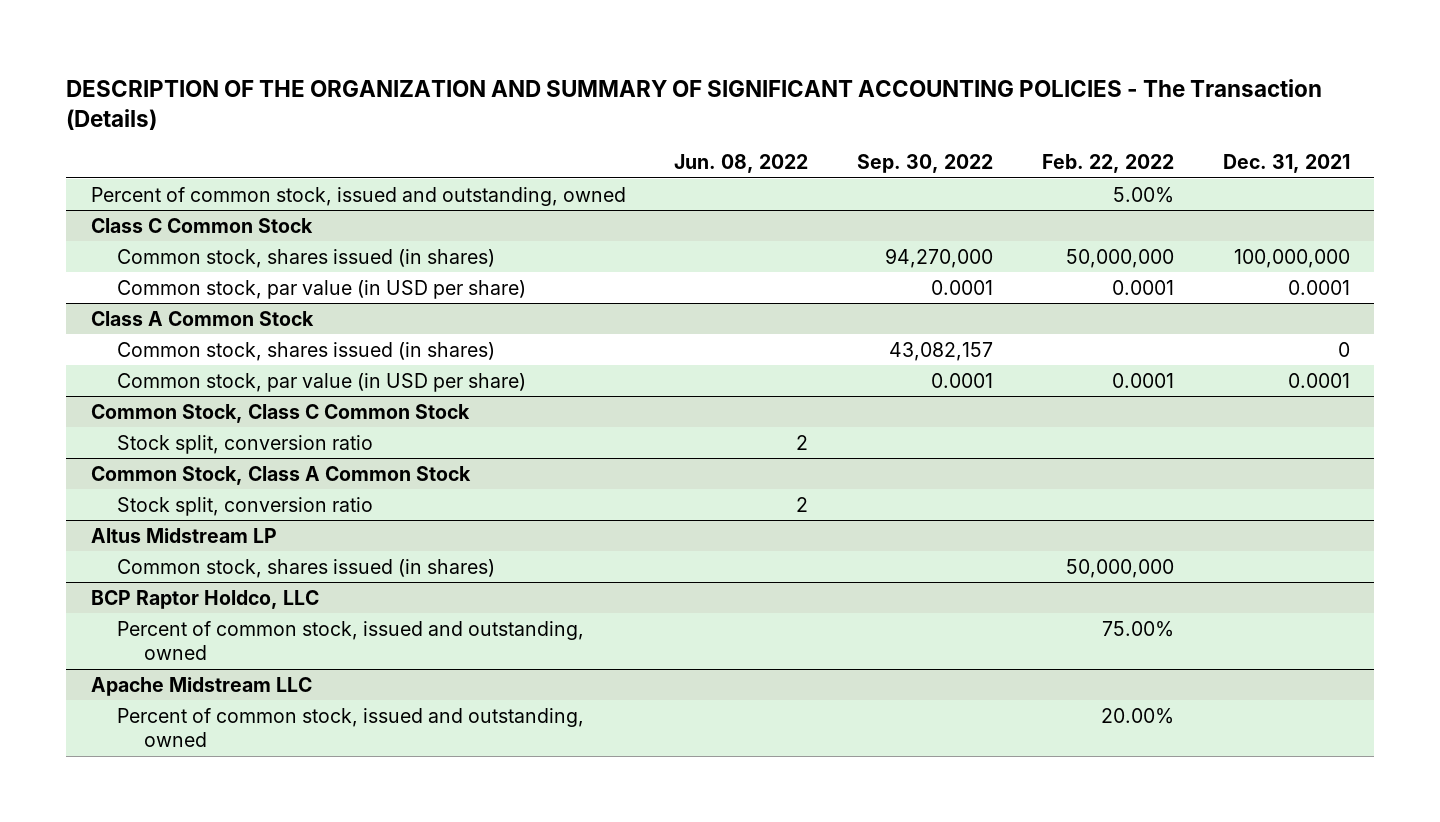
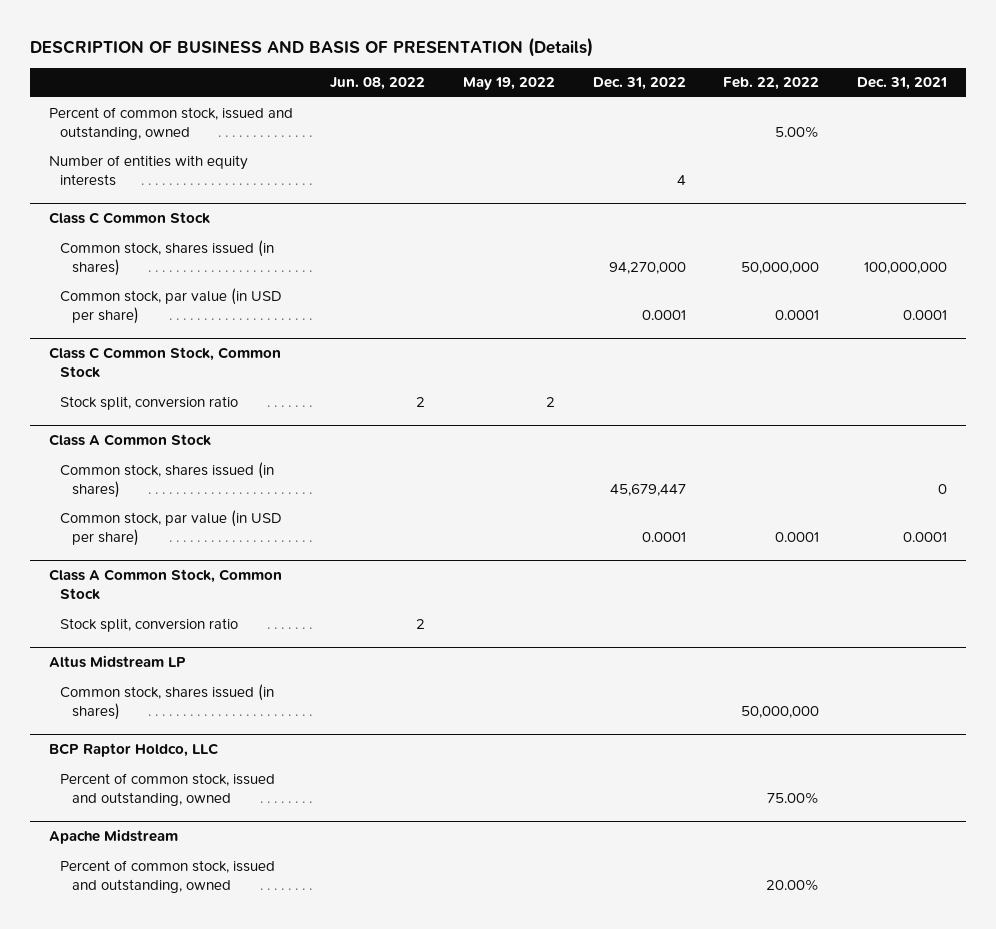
- DESCRIPTION OF THE ORGANIZATION AND SUMMARY OF SIGNIFICANT ACCOUNTING POLICIES - The Transaction (Details)
+ DESCRIPTION OF BUSINESS AND BASIS OF PRESENTATION (Details)
- | Jun. 08, 2022 | Sep. 30, 2022 | Feb. 22, 2022 | Dec. 31, 2021
+ | Jun. 08, 2022 | May 19, 2022 | Dec. 31, 2022 | Feb. 22, 2022 | Dec. 31, 2021
+ Number of entities with equity interests | | | 4 | |
+ Class C Common Stock, Common Stock
+ Stock split, conversion ratio | 2 | 2 | | |
- Common Stock, Class C Common Stock
- Stock split, conversion ratio | 2 | | |
- Common Stock, Class A Common Stock
+ Class A Common Stock, Common Stock
- Apache Midstream LLC
+ Apache Midstream

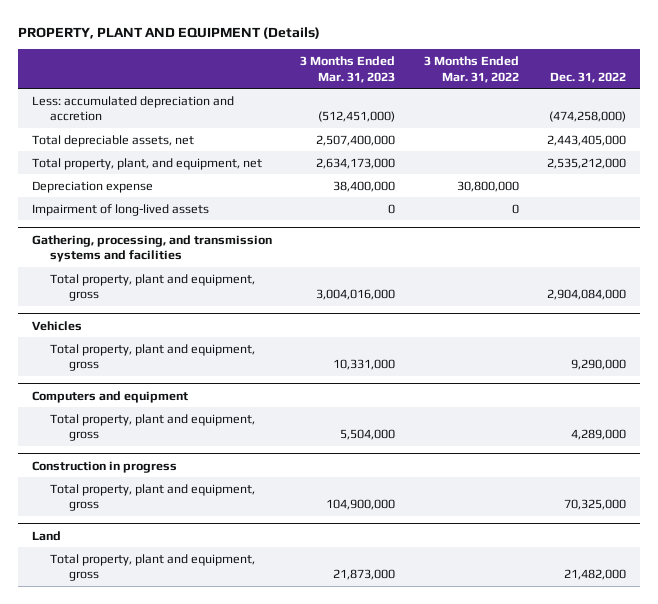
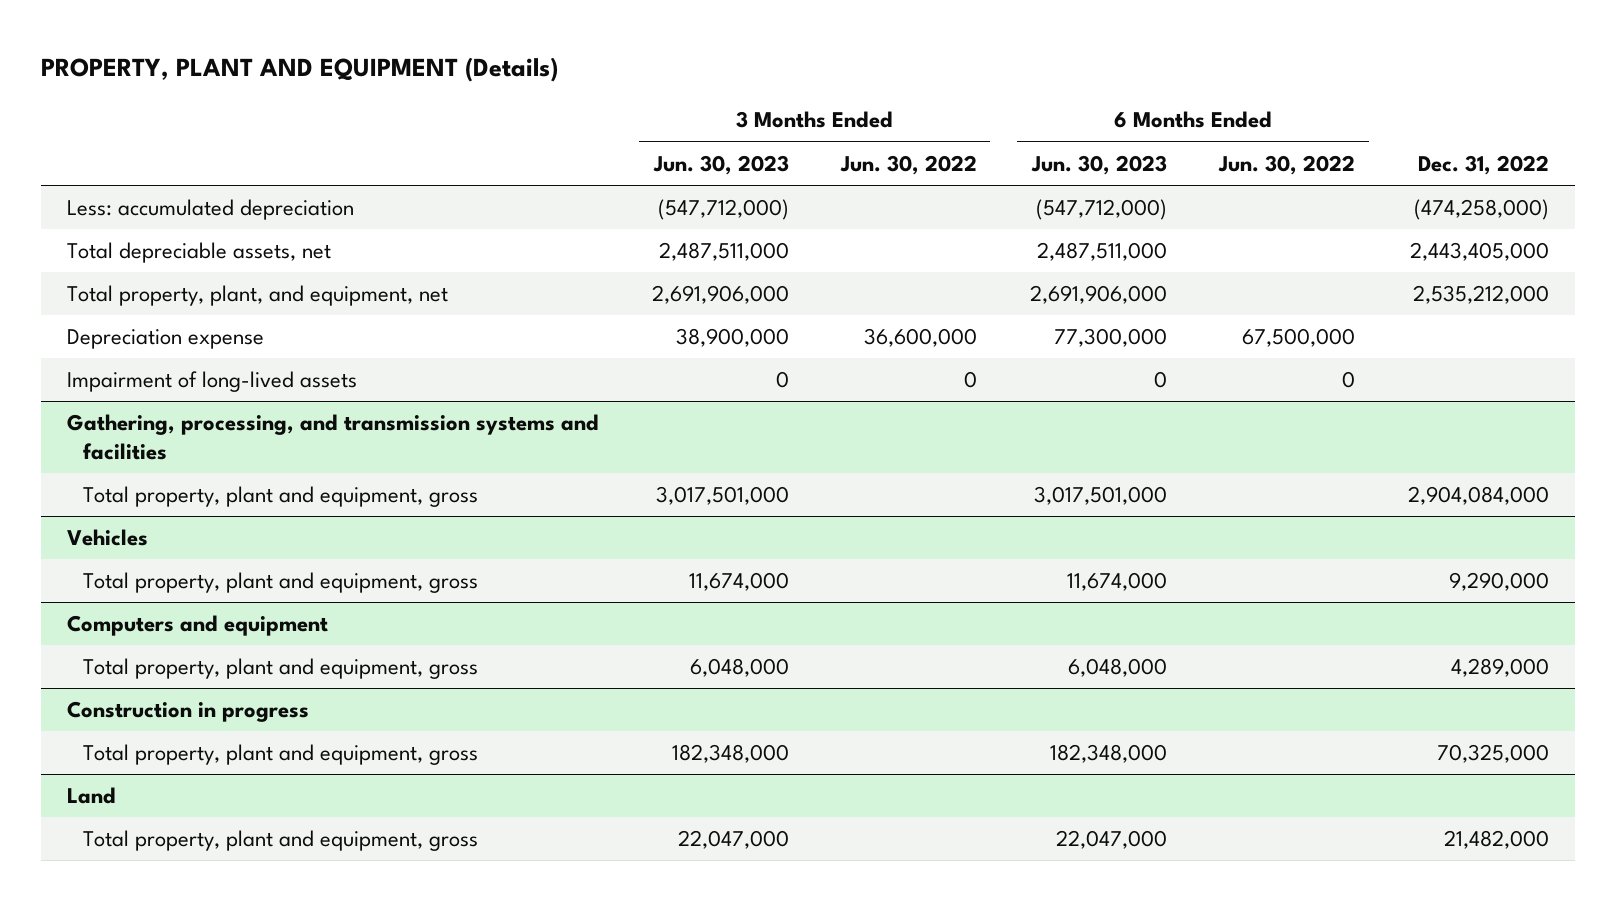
- | 3 Months Ended Mar. 31, 2023 | 3 Months Ended Mar. 31, 2022 | Dec. 31, 2022
+ | 3 Months Ended Jun. 30, 2023 | 3 Months Ended Jun. 30, 2022 | 6 Months Ended Jun. 30, 2023 | 6 Months Ended Jun. 30, 2022 | Dec. 31, 2022
- Less: accumulated depreciation and accretion | (512,451,000) | | (474,258,000)
+ Less: accumulated depreciation | (547,712,000) | | (547,712,000) | | (474,258,000)

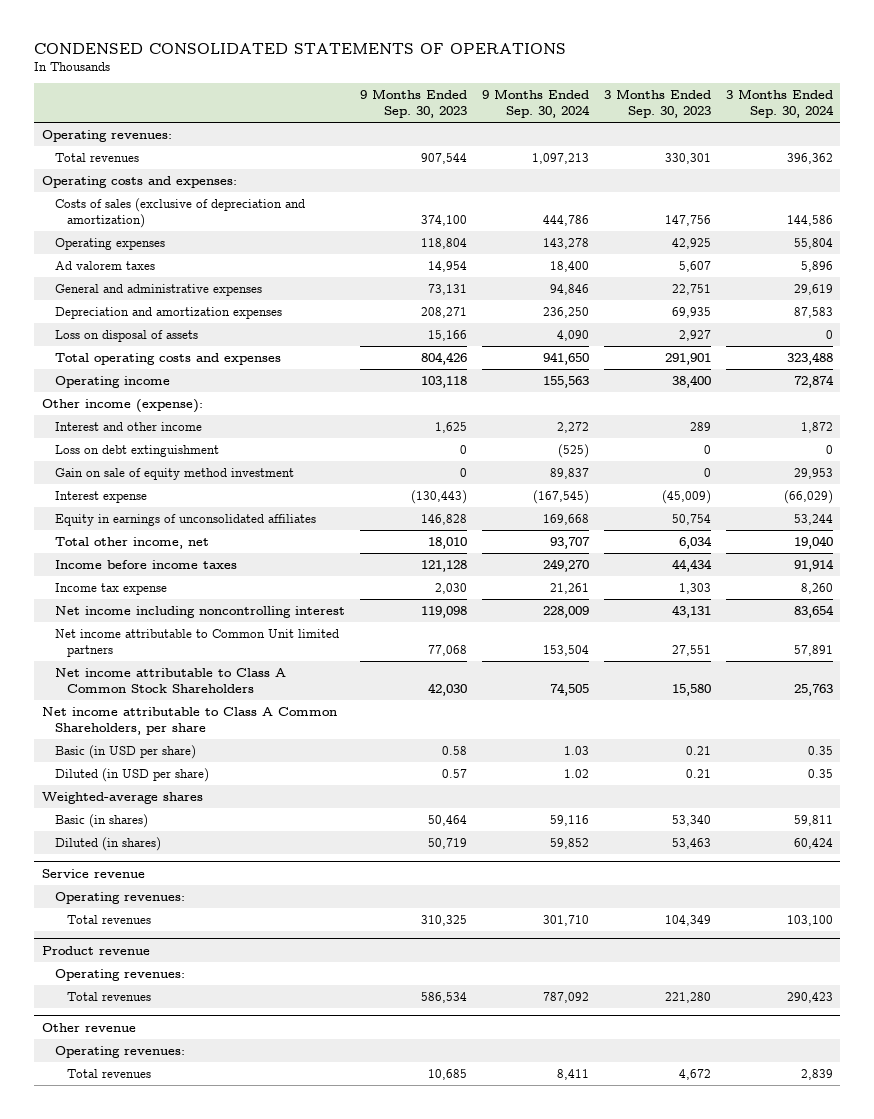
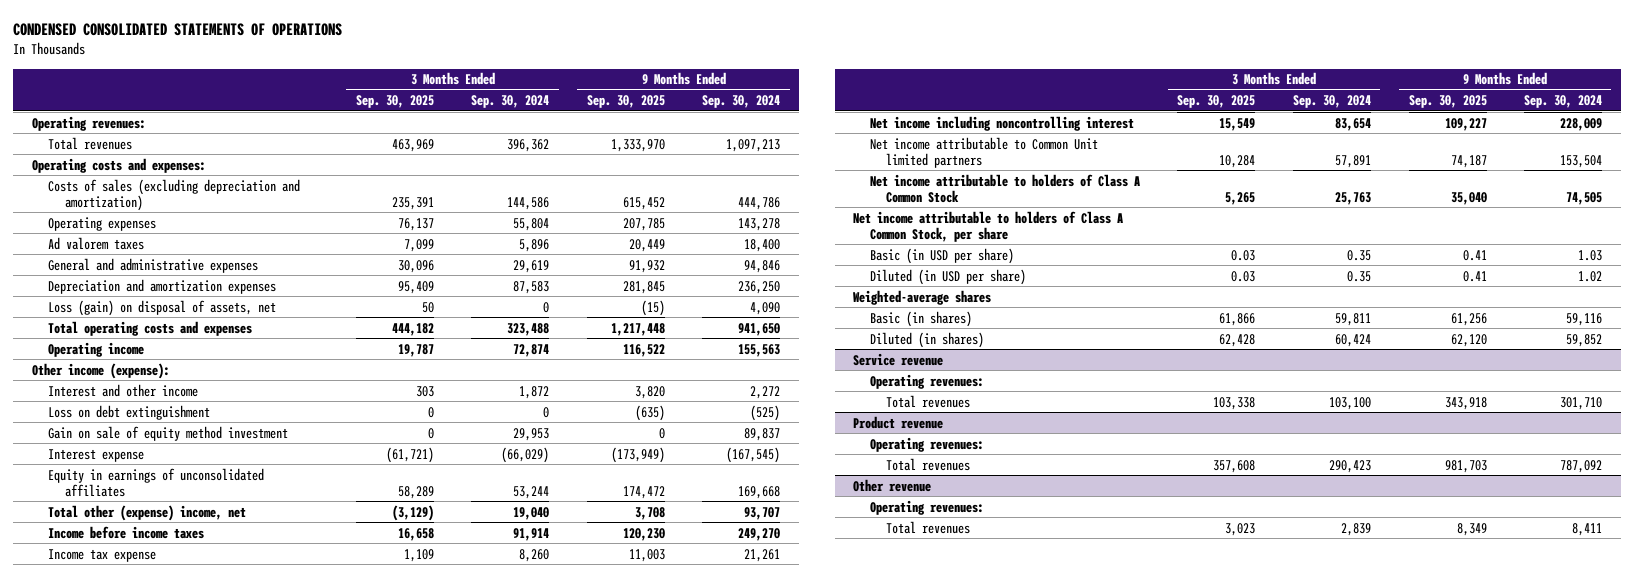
- | 9 Months Ended Sep. 30, 2023 | 9 Months Ended Sep. 30, 2024 | 3 Months Ended Sep. 30, 2023 | 3 Months Ended Sep. 30, 2024
+ | 3 Months Ended Sep. 30, 2025 | 3 Months Ended Sep. 30, 2024 | 9 Months Ended Sep. 30, 2025 | 9 Months Ended Sep. 30, 2024
- Costs of sales (exclusive of depreciation and amortization) | 374,100 | 444,786 | 147,756 | 144,586
+ Costs of sales (excluding depreciation and amortization) | 235,391 | 144,586 | 615,452 | 444,786
- Loss on disposal of assets | 15,166 | 4,090 | 2,927 | 0
+ Loss (gain) on disposal of assets, net | 50 | 0 | (15) | 4,090
- Total other income, net | 18,010 | 93,707 | 6,034 | 19,040
+ Total other (expense) income, net | (3,129) | 19,040 | 3,708 | 93,707
- Net income attributable to Class A Common Stock Shareholders | 42,030 | 74,505 | 15,580 | 25,763
- Net income attributable to Class A Common Shareholders, per share
+ Net income attributable to holders of Class A Common Stock | 5,265 | 25,763 | 35,040 | 74,505
+ Net income attributable to holders of Class A Common Stock, per share

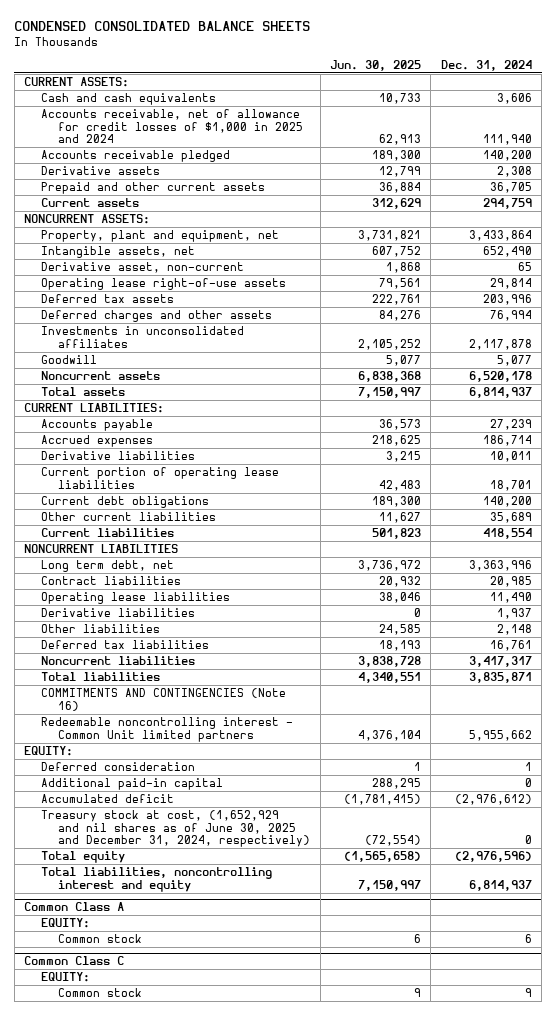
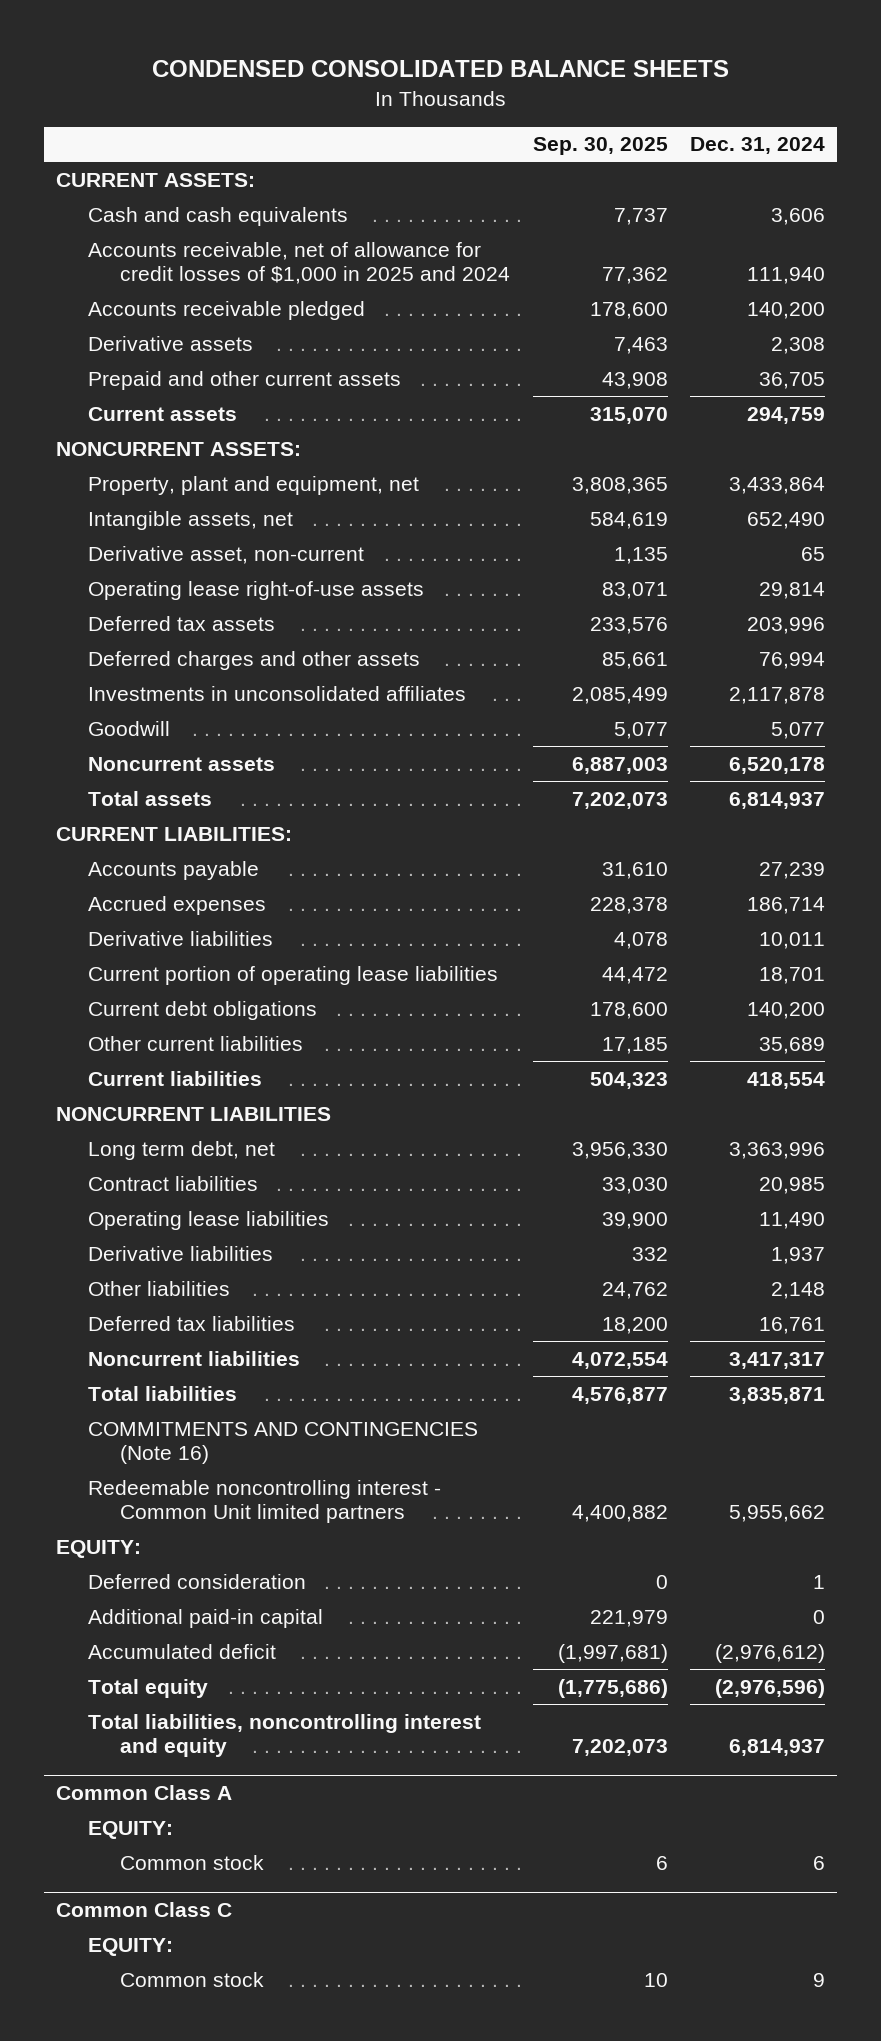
- | Jun. 30, 2025 | Dec. 31, 2024
+ | Sep. 30, 2025 | Dec. 31, 2024
- Treasury stock at cost, (1,652,929 and nil shares as of June 30, 2025 and December 31, 2024, respectively) | (72,554) | 0

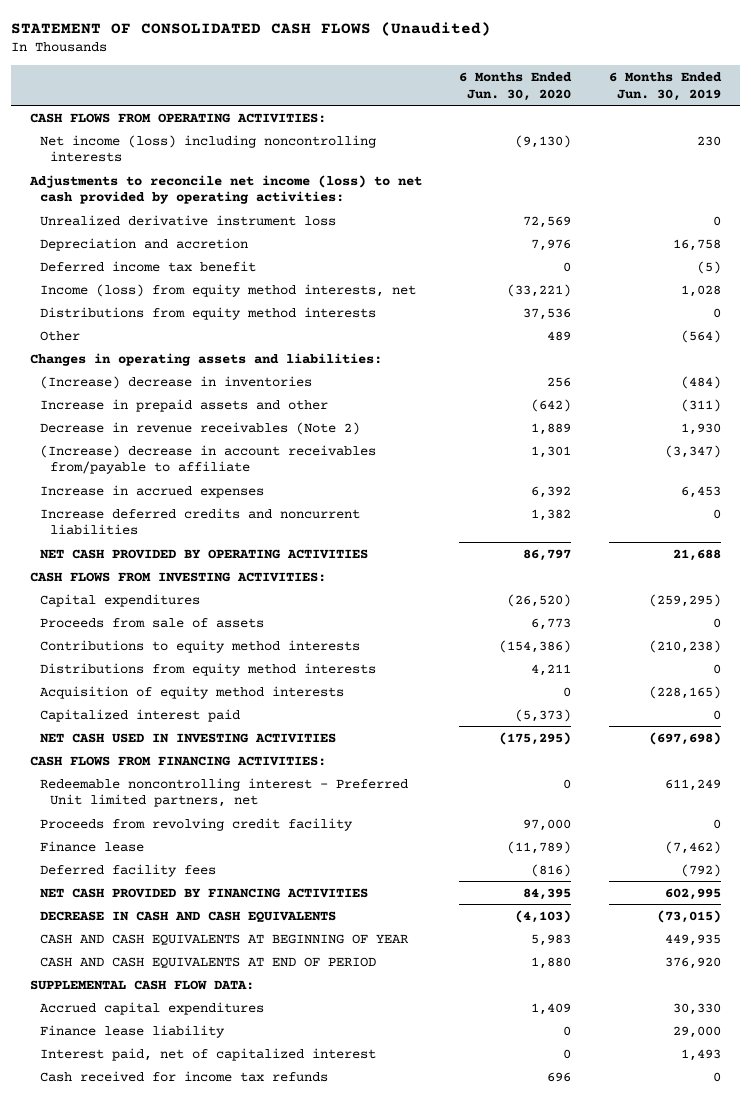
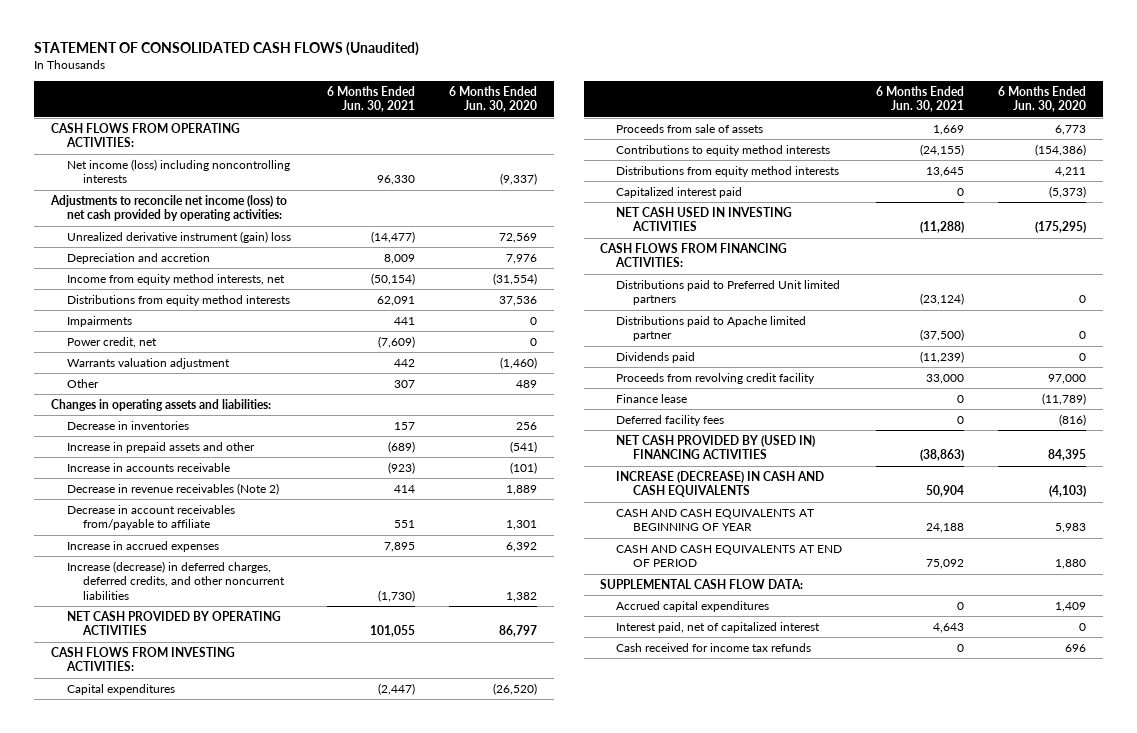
- | 6 Months Ended Jun. 30, 2020 | 6 Months Ended Jun. 30, 2019
+ | 6 Months Ended Jun. 30, 2021 | 6 Months Ended Jun. 30, 2020
- Net income (loss) including noncontrolling interests | (9,130) | 230
+ Net income (loss) including noncontrolling interests | 96,330 | (9,337)
- Unrealized derivative instrument loss | 72,569 | 0
+ Unrealized derivative instrument (gain) loss | (14,477) | 72,569
- Deferred income tax benefit | 0 | (5)
- Income (loss) from equity method interests, net | (33,221) | 1,028
+ Income from equity method interests, net | (50,154) | (31,554)
+ Impairments | 441 | 0
+ Power credit, net | (7,609) | 0
+ Warrants valuation adjustment | 442 | (1,460)
- (Increase) decrease in inventories | 256 | (484)
- Increase in prepaid assets and other | (642) | (311)
+ Decrease in inventories | 157 | 256
+ Increase in prepaid assets and other | (689) | (541)
+ Increase in accounts receivable | (923) | (101)
- (Increase) decrease in account receivables from/payable to affiliate | 1,301 | (3,347)
+ Decrease in account receivables from/payable to affiliate | 551 | 1,301
- Increase deferred credits and noncurrent liabilities | 1,382 | 0
+ Increase (decrease) in deferred charges, deferred credits, and other noncurrent liabilities | (1,730) | 1,382
- Acquisition of equity method interests | 0 | (228,165)
- Redeemable noncontrolling interest - Preferred Unit limited partners, net | 0 | 611,249
+ Distributions paid to Preferred Unit limited partners | (23,124) | 0
+ Distributions paid to Apache limited partner | (37,500) | 0
+ Dividends paid | (11,239) | 0
- NET CASH PROVIDED BY FINANCING ACTIVITIES | 84,395 | 602,995
- DECREASE IN CASH AND CASH EQUIVALENTS | (4,103) | (73,015)
+ NET CASH PROVIDED BY (USED IN) FINANCING ACTIVITIES | (38,863) | 84,395
+ INCREASE (DECREASE) IN CASH AND CASH EQUIVALENTS | 50,904 | (4,103)
- Finance lease liability | 0 | 29,000

